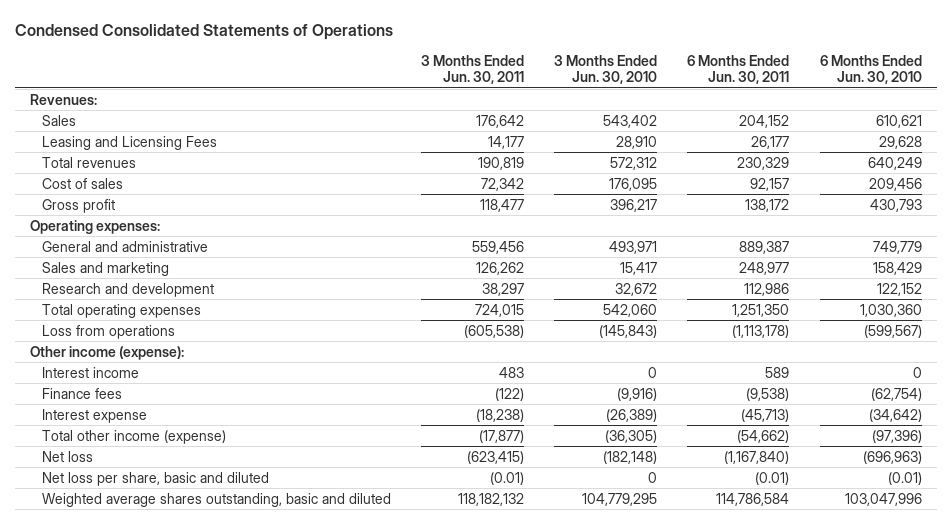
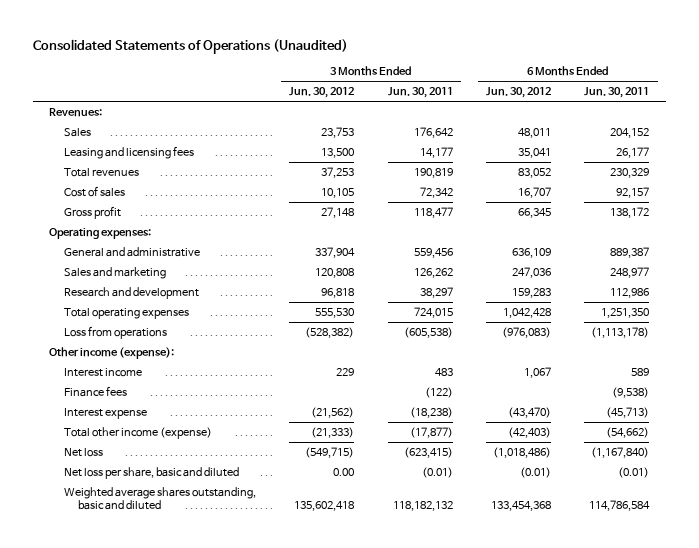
- Condensed Consolidated Statements of Operations
+ Consolidated Statements of Operations (Unaudited)
- | 3 Months Ended Jun. 30, 2011 | 3 Months Ended Jun. 30, 2010 | 6 Months Ended Jun. 30, 2011 | 6 Months Ended Jun. 30, 2010
+ | 3 Months Ended Jun. 30, 2012 | 3 Months Ended Jun. 30, 2011 | 6 Months Ended Jun. 30, 2012 | 6 Months Ended Jun. 30, 2011
- Leasing and Licensing Fees | 14,177 | 28,910 | 26,177 | 29,628
+ Leasing and licensing fees | 13,500 | 14,177 | 35,041 | 26,177

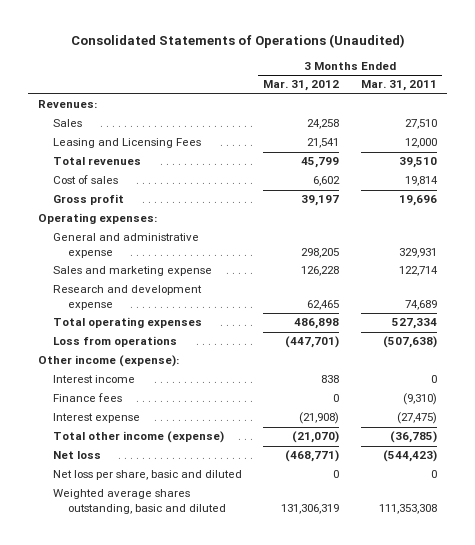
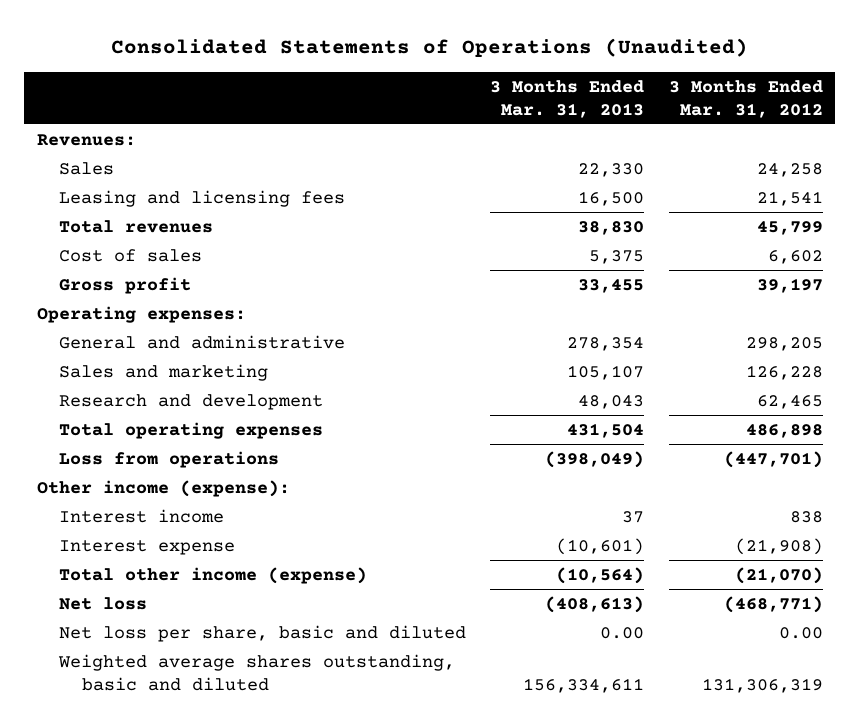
- | 3 Months Ended Mar. 31, 2012 | 3 Months Ended Mar. 31, 2011
+ | 3 Months Ended Mar. 31, 2013 | 3 Months Ended Mar. 31, 2012
- Leasing and Licensing Fees | 21,541 | 12,000
+ Leasing and licensing fees | 16,500 | 21,541
- General and administrative expense | 298,205 | 329,931
- Sales and marketing expense | 126,228 | 122,714
- Research and development expense | 62,465 | 74,689
+ General and administrative | 278,354 | 298,205
+ Sales and marketing | 105,107 | 126,228
+ Research and development | 48,043 | 62,465
- Finance fees | 0 | (9,310)
- Net loss per share, basic and diluted | 0 | 0
+ Net loss per share, basic and diluted | 0.00 | 0.00

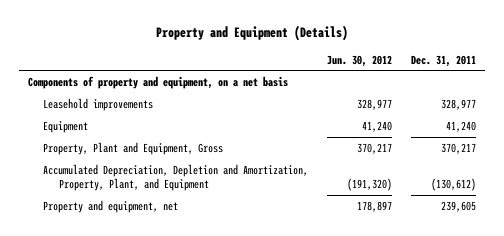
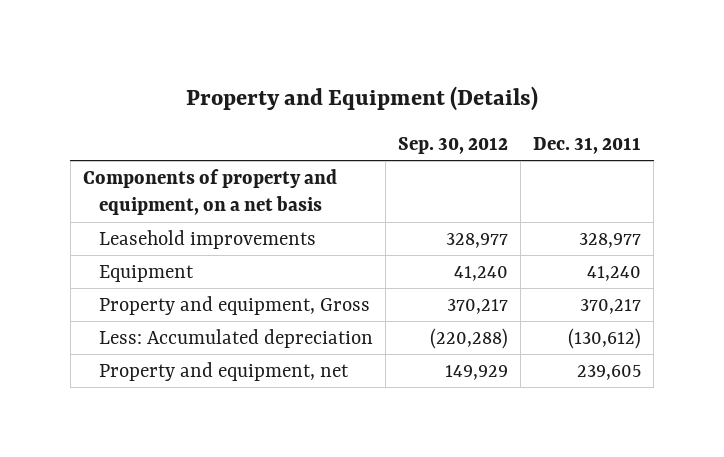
- | Jun. 30, 2012 | Dec. 31, 2011
+ | Sep. 30, 2012 | Dec. 31, 2011
- Property, Plant and Equipment, Gross | 370,217 | 370,217
- Accumulated Depreciation, Depletion and Amortization, Property, Plant, and Equipment | (191,320) | (130,612)
+ Property and equipment, Gross | 370,217 | 370,217
+ Less: Accumulated depreciation | (220,288) | (130,612)

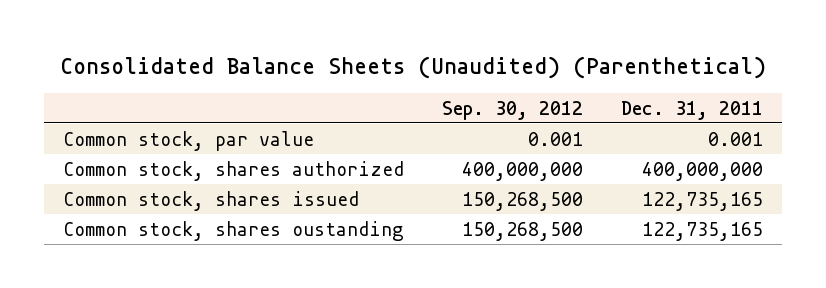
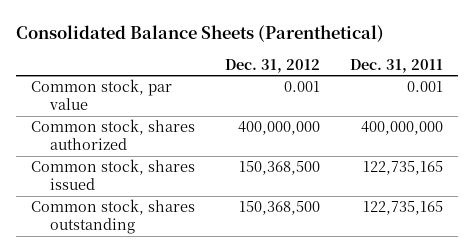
- Consolidated Balance Sheets (Unaudited) (Parenthetical)
+ Consolidated Balance Sheets (Parenthetical)
- | Sep. 30, 2012 | Dec. 31, 2011
+ | Dec. 31, 2012 | Dec. 31, 2011
- Common stock, shares oustanding | 150,268,500 | 122,735,165
+ Common stock, shares outstanding | 150,368,500 | 122,735,165

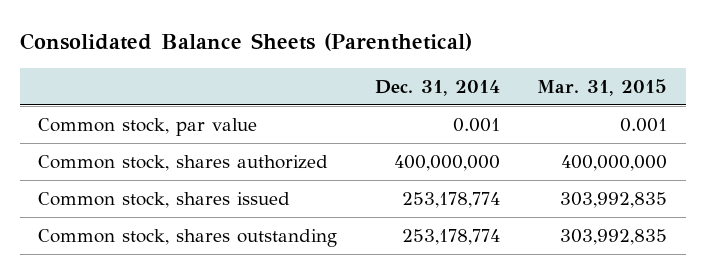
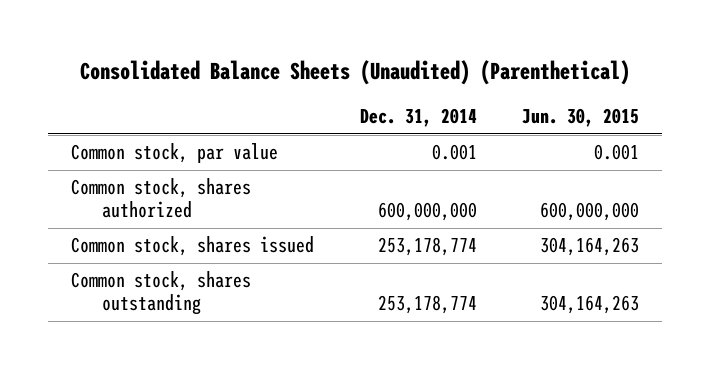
- Consolidated Balance Sheets (Parenthetical)
+ Consolidated Balance Sheets (Unaudited) (Parenthetical)
- | Dec. 31, 2014 | Mar. 31, 2015
+ | Dec. 31, 2014 | Jun. 30, 2015
- Common stock, shares authorized | 400,000,000 | 400,000,000
+ Common stock, shares authorized | 600,000,000 | 600,000,000

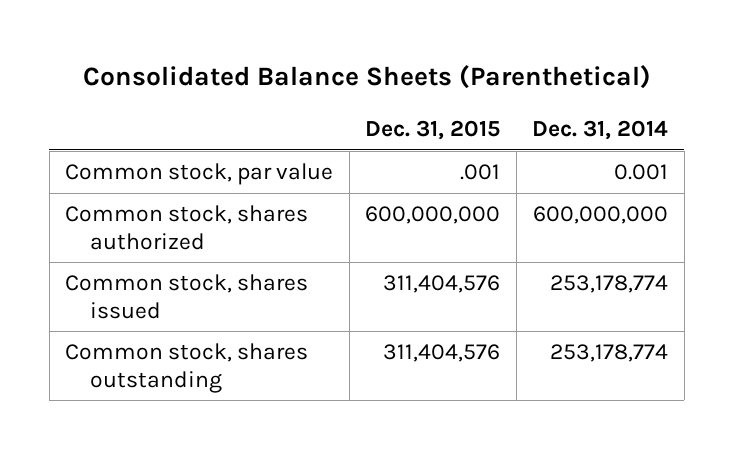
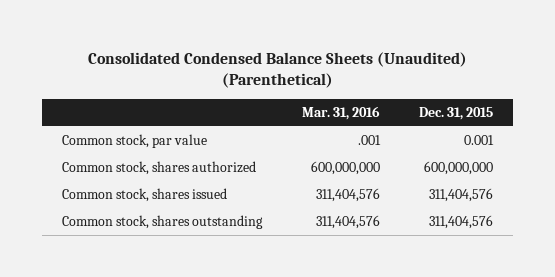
- Consolidated Balance Sheets (Parenthetical)
+ Consolidated Condensed Balance Sheets (Unaudited) (Parenthetical)
- | Dec. 31, 2015 | Dec. 31, 2014
+ | Mar. 31, 2016 | Dec. 31, 2015
- Common stock, par value | .001 | 0.001
+ Common stock, par value | .001 | 0.001

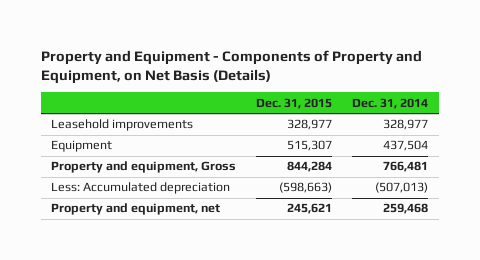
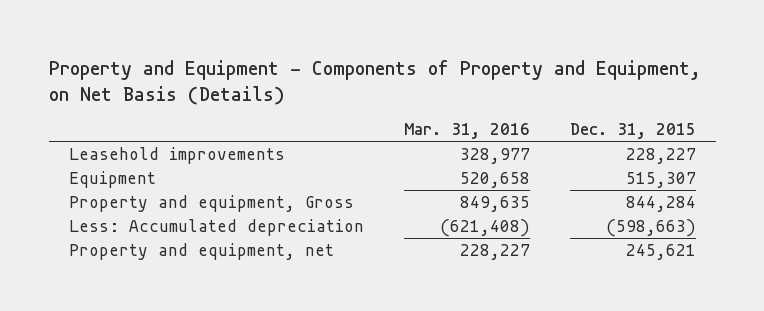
- | Dec. 31, 2015 | Dec. 31, 2014
+ | Mar. 31, 2016 | Dec. 31, 2015
- Leasehold improvements | 328,977 | 328,977
+ Leasehold improvements | 328,977 | 228,227

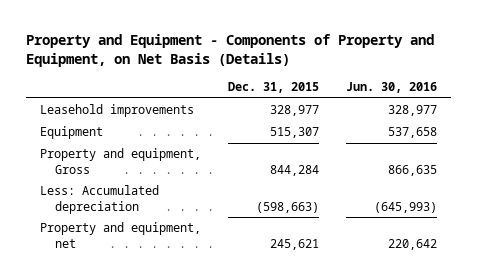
- | Mar. 31, 2016 | Dec. 31, 2015
+ | Dec. 31, 2015 | Jun. 30, 2016
- Leasehold improvements | 328,977 | 228,227
+ Leasehold improvements | 328,977 | 328,977

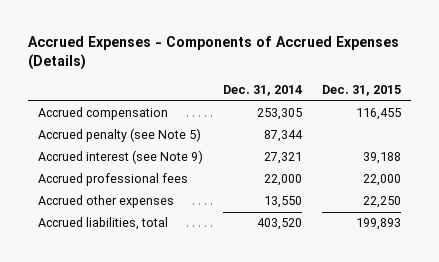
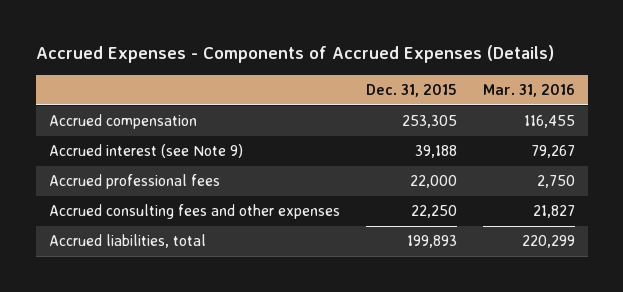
- | Dec. 31, 2014 | Dec. 31, 2015
+ | Dec. 31, 2015 | Mar. 31, 2016
- Accrued compensation | 253,305 | 116,455
- Accrued penalty (see Note 5) | 87,344 |
+ Accrued compensation | 253,305 | 116,455
- Accrued other expenses | 13,550 | 22,250
+ Accrued consulting fees and other expenses | 22,250 | 21,827

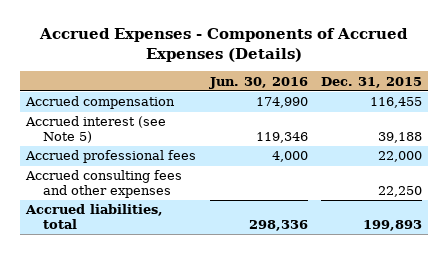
- | Dec. 31, 2015 | Mar. 31, 2016
+ | Jun. 30, 2016 | Dec. 31, 2015
- Accrued compensation | 253,305 | 116,455
- Accrued interest (see Note 9) | 39,188 | 79,267
+ Accrued compensation | 174,990 | 116,455
+ Accrued interest (see Note 5) | 119,346 | 39,188

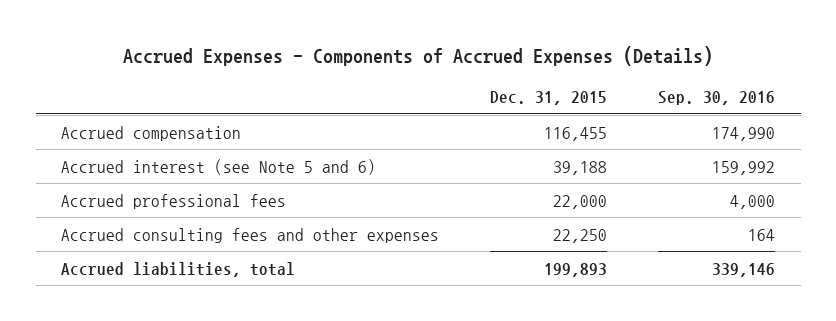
- | Jun. 30, 2016 | Dec. 31, 2015
+ | Dec. 31, 2015 | Sep. 30, 2016
- Accrued interest (see Note 5) | 119,346 | 39,188
+ Accrued interest (see Note 5 and 6) | 39,188 | 159,992

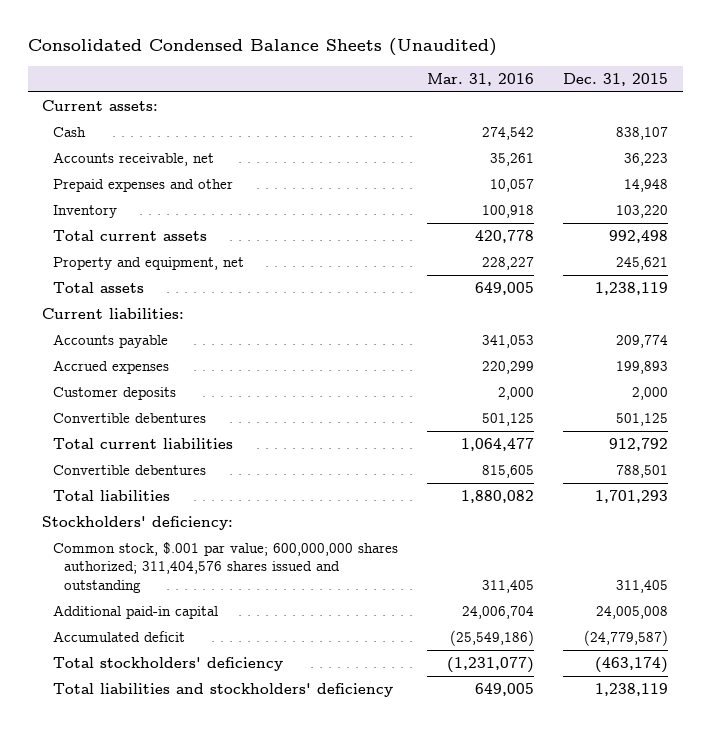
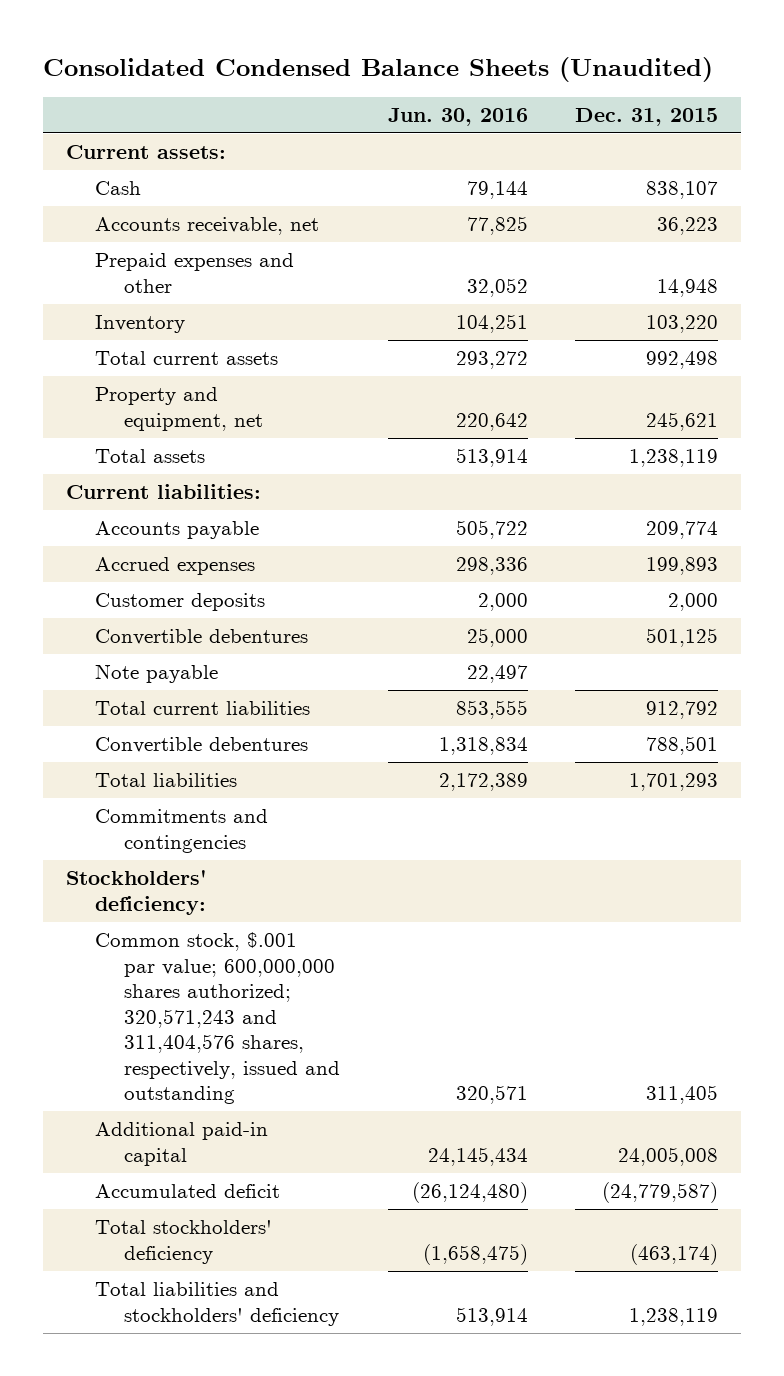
- | Mar. 31, 2016 | Dec. 31, 2015
+ | Jun. 30, 2016 | Dec. 31, 2015
+ Note payable | 22,497 |
+ Commitments and contingencies
- Common stock, $.001 par value; 600,000,000 shares authorized; 311,404,576 shares issued and outstanding | 311,405 | 311,405
+ Common stock, $.001 par value; 600,000,000 shares authorized; 320,571,243 and 311,404,576 shares, respectively, issued and outstanding | 320,571 | 311,405

